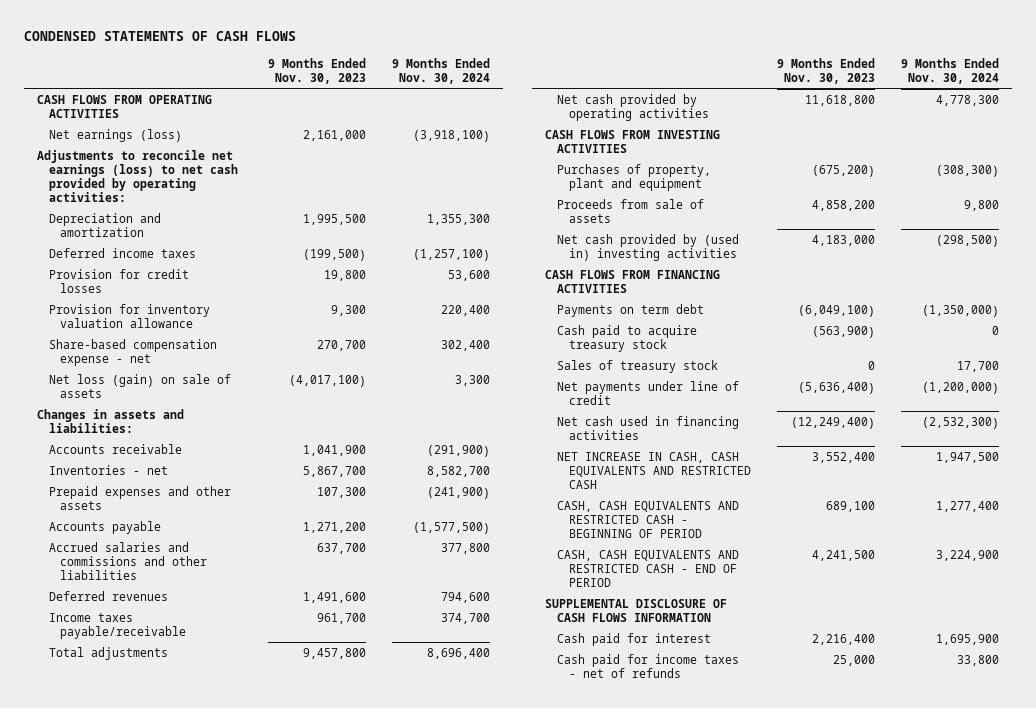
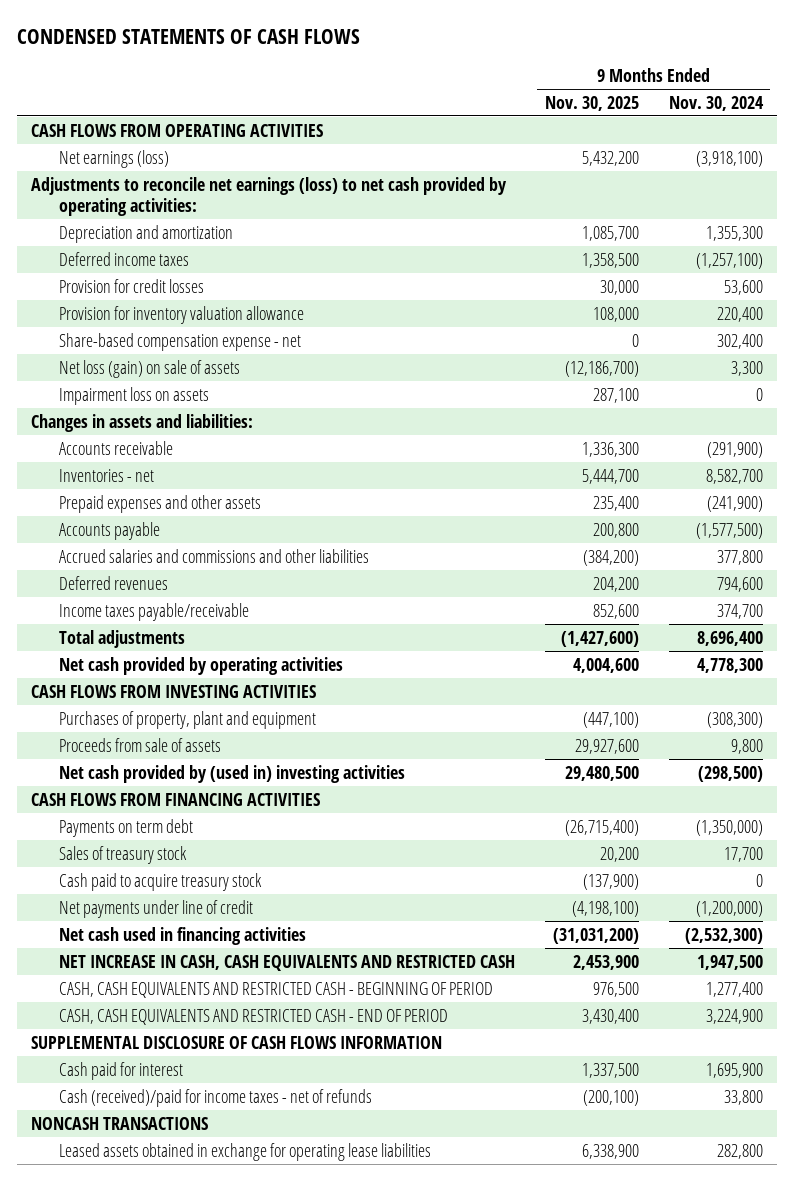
- | 9 Months Ended Nov. 30, 2023 | 9 Months Ended Nov. 30, 2024
+ | 9 Months Ended Nov. 30, 2025 | 9 Months Ended Nov. 30, 2024
+ Impairment loss on assets | 287,100 | 0
moved down: Cash paid to acquire treasury stock | (137,900) | 0
- Cash paid for income taxes - net of refunds | 25,000 | 33,800
+ Cash (received)/paid for income taxes - net of refunds | (200,100) | 33,800
+ NONCASH TRANSACTIONS
+ Leased assets obtained in exchange for operating lease liabilities | 6,338,900 | 282,800

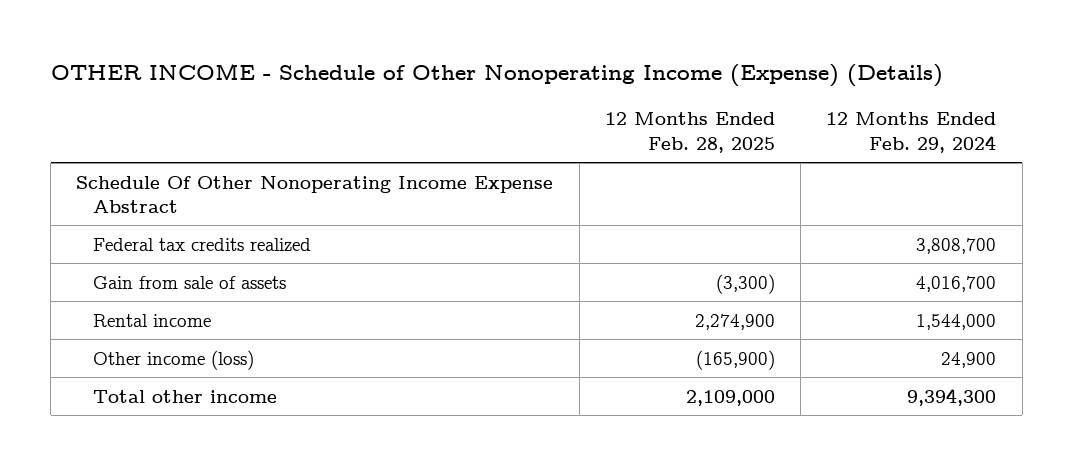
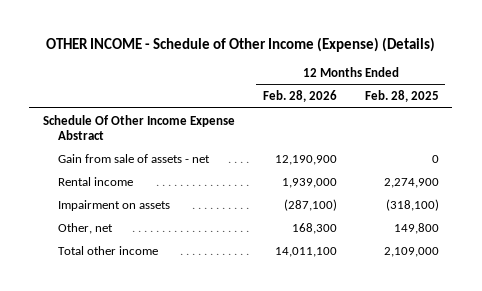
- OTHER INCOME - Schedule of Other Nonoperating Income (Expense) (Details)
+ OTHER INCOME - Schedule of Other Income (Expense) (Details)
- | 12 Months Ended Feb. 28, 2025 | 12 Months Ended Feb. 29, 2024
+ | 12 Months Ended Feb. 28, 2026 | 12 Months Ended Feb. 28, 2025
- Schedule Of Other Nonoperating Income Expense Abstract
- Federal tax credits realized | | 3,808,700
- Gain from sale of assets | (3,300) | 4,016,700
+ Schedule Of Other Income Expense Abstract
+ Gain from sale of assets - net | 12,190,900 | 0
- Other income (loss) | (165,900) | 24,900
+ Impairment on assets | (287,100) | (318,100)
+ Other, net | 168,300 | 149,800

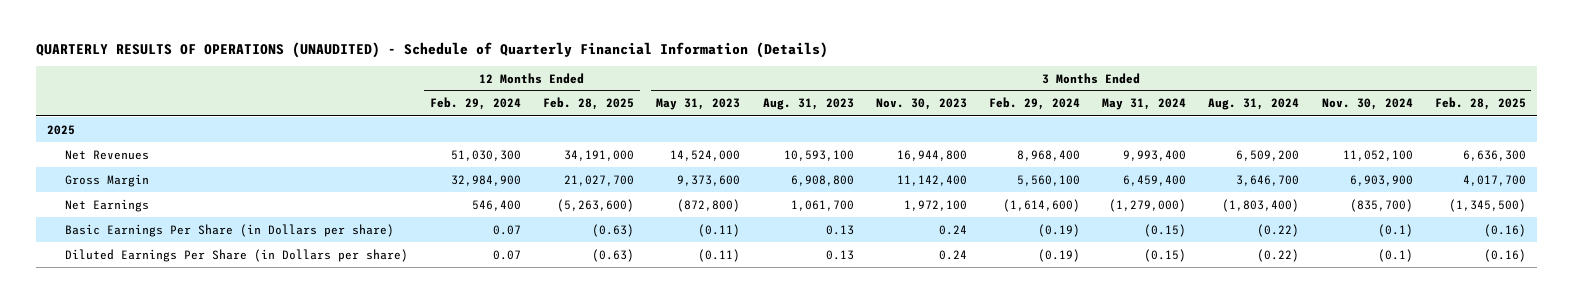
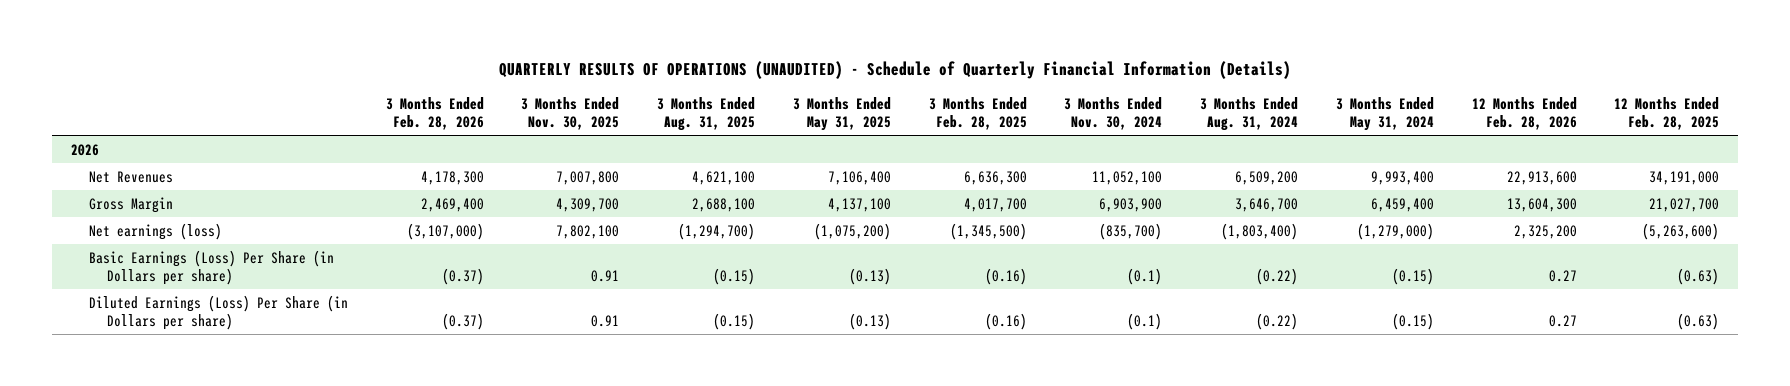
- | 12 Months Ended Feb. 29, 2024 | 12 Months Ended Feb. 28, 2025 | 3 Months Ended May 31, 2023 | 3 Months Ended Aug. 31, 2023 | 3 Months Ended Nov. 30, 2023 | 3 Months Ended Feb. 29, 2024 | 3 Months Ended May 31, 2024 | 3 Months Ended Aug. 31, 2024 | 3 Months Ended Nov. 30, 2024 | 3 Months Ended Feb. 28, 2025
+ | 3 Months Ended Feb. 28, 2026 | 3 Months Ended Nov. 30, 2025 | 3 Months Ended Aug. 31, 2025 | 3 Months Ended May 31, 2025 | 3 Months Ended Feb. 28, 2025 | 3 Months Ended Nov. 30, 2024 | 3 Months Ended Aug. 31, 2024 | 3 Months Ended May 31, 2024 | 12 Months Ended Feb. 28, 2026 | 12 Months Ended Feb. 28, 2025
- 2025
+ 2026
- Net Earnings | 546,400 | (5,263,600) | (872,800) | 1,061,700 | 1,972,100 | (1,614,600) | (1,279,000) | (1,803,400) | (835,700) | (1,345,500)
- Basic Earnings Per Share (in Dollars per share) | 0.07 | (0.63) | (0.11) | 0.13 | 0.24 | (0.19) | (0.15) | (0.22) | (0.1) | (0.16)
- Diluted Earnings Per Share (in Dollars per share) | 0.07 | (0.63) | (0.11) | 0.13 | 0.24 | (0.19) | (0.15) | (0.22) | (0.1) | (0.16)
+ Net earnings (loss) | (3,107,000) | 7,802,100 | (1,294,700) | (1,075,200) | (1,345,500) | (835,700) | (1,803,400) | (1,279,000) | 2,325,200 | (5,263,600)
+ Basic Earnings (Loss) Per Share (in Dollars per share) | (0.37) | 0.91 | (0.15) | (0.13) | (0.16) | (0.1) | (0.22) | (0.15) | 0.27 | (0.63)
+ Diluted Earnings (Loss) Per Share (in Dollars per share) | (0.37) | 0.91 | (0.15) | (0.13) | (0.16) | (0.1) | (0.22) | (0.15) | 0.27 | (0.63)

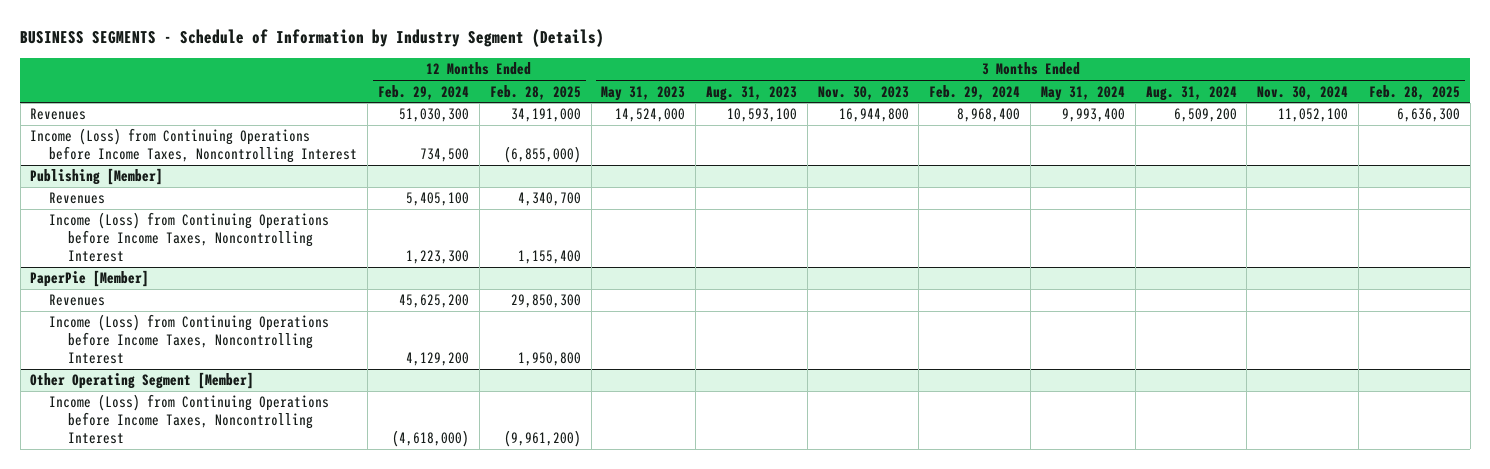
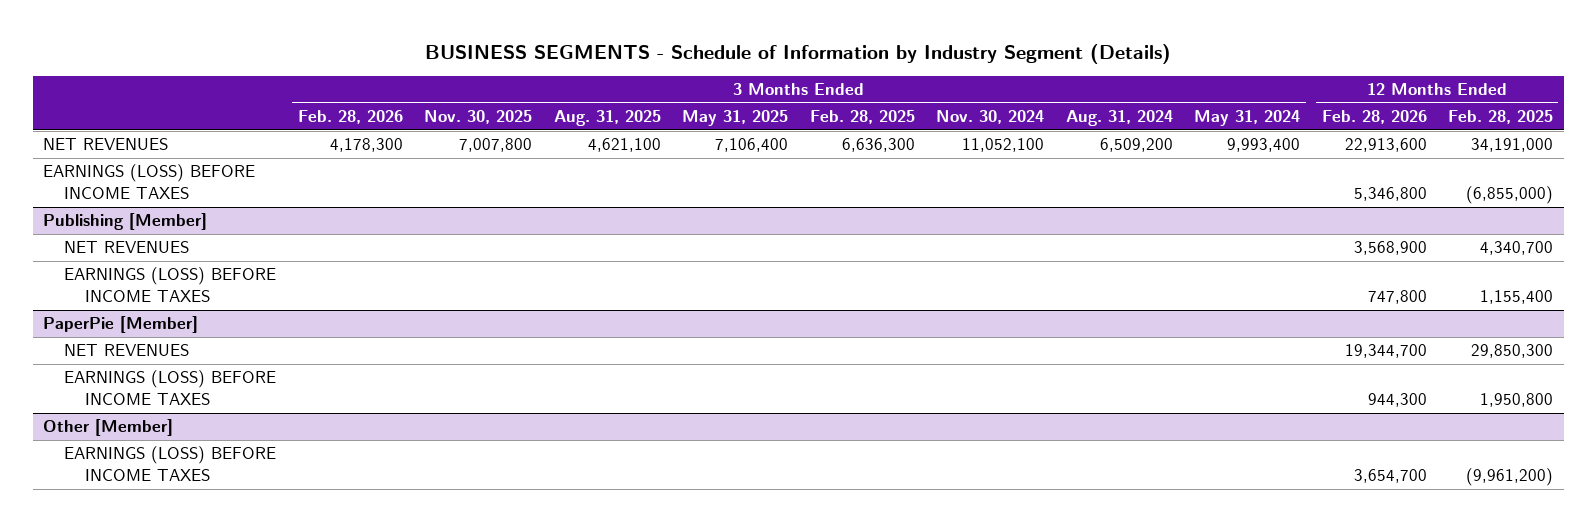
- | 12 Months Ended Feb. 29, 2024 | 12 Months Ended Feb. 28, 2025 | 3 Months Ended May 31, 2023 | 3 Months Ended Aug. 31, 2023 | 3 Months Ended Nov. 30, 2023 | 3 Months Ended Feb. 29, 2024 | 3 Months Ended May 31, 2024 | 3 Months Ended Aug. 31, 2024 | 3 Months Ended Nov. 30, 2024 | 3 Months Ended Feb. 28, 2025
+ | 3 Months Ended Feb. 28, 2026 | 3 Months Ended Nov. 30, 2025 | 3 Months Ended Aug. 31, 2025 | 3 Months Ended May 31, 2025 | 3 Months Ended Feb. 28, 2025 | 3 Months Ended Nov. 30, 2024 | 3 Months Ended Aug. 31, 2024 | 3 Months Ended May 31, 2024 | 12 Months Ended Feb. 28, 2026 | 12 Months Ended Feb. 28, 2025
- Revenues | 51,030,300 | 34,191,000 | 14,524,000 | 10,593,100 | 16,944,800 | 8,968,400 | 9,993,400 | 6,509,200 | 11,052,100 | 6,636,300
- Income (Loss) from Continuing Operations before Income Taxes, Noncontrolling Interest | 734,500 | (6,855,000) | | | | | | | |
+ NET REVENUES | 4,178,300 | 7,007,800 | 4,621,100 | 7,106,400 | 6,636,300 | 11,052,100 | 6,509,200 | 9,993,400 | 22,913,600 | 34,191,000
+ EARNINGS (LOSS) BEFORE INCOME TAXES | | | | | | | | | 5,346,800 | (6,855,000)
@ Publishing [Member]
- Revenues | 5,405,100 | 4,340,700 | | | | | | | |
- Income (Loss) from Continuing Operations before Income Taxes, Noncontrolling Interest | 1,223,300 | 1,155,400 | | | | | | | |
+ NET REVENUES | | | | | | | | | 3,568,900 | 4,340,700
+ EARNINGS (LOSS) BEFORE INCOME TAXES | | | | | | | | | 747,800 | 1,155,400
@ PaperPie [Member]
- Revenues | 45,625,200 | 29,850,300 | | | | | | | |
- Income (Loss) from Continuing Operations before Income Taxes, Noncontrolling Interest | 4,129,200 | 1,950,800 | | | | | | | |
- Other Operating Segment [Member]
- Income (Loss) from Continuing Operations before Income Taxes, Noncontrolling Interest | (4,618,000) | (9,961,200) | | | | | | | |
@ PaperPie [Member]
+ NET REVENUES | | | | | | | | | 19,344,700 | 29,850,300
+ EARNINGS (LOSS) BEFORE INCOME TAXES | | | | | | | | | 944,300 | 1,950,800
+ Other [Member]
+ EARNINGS (LOSS) BEFORE INCOME TAXES | | | | | | | | | 3,654,700 | (9,961,200)

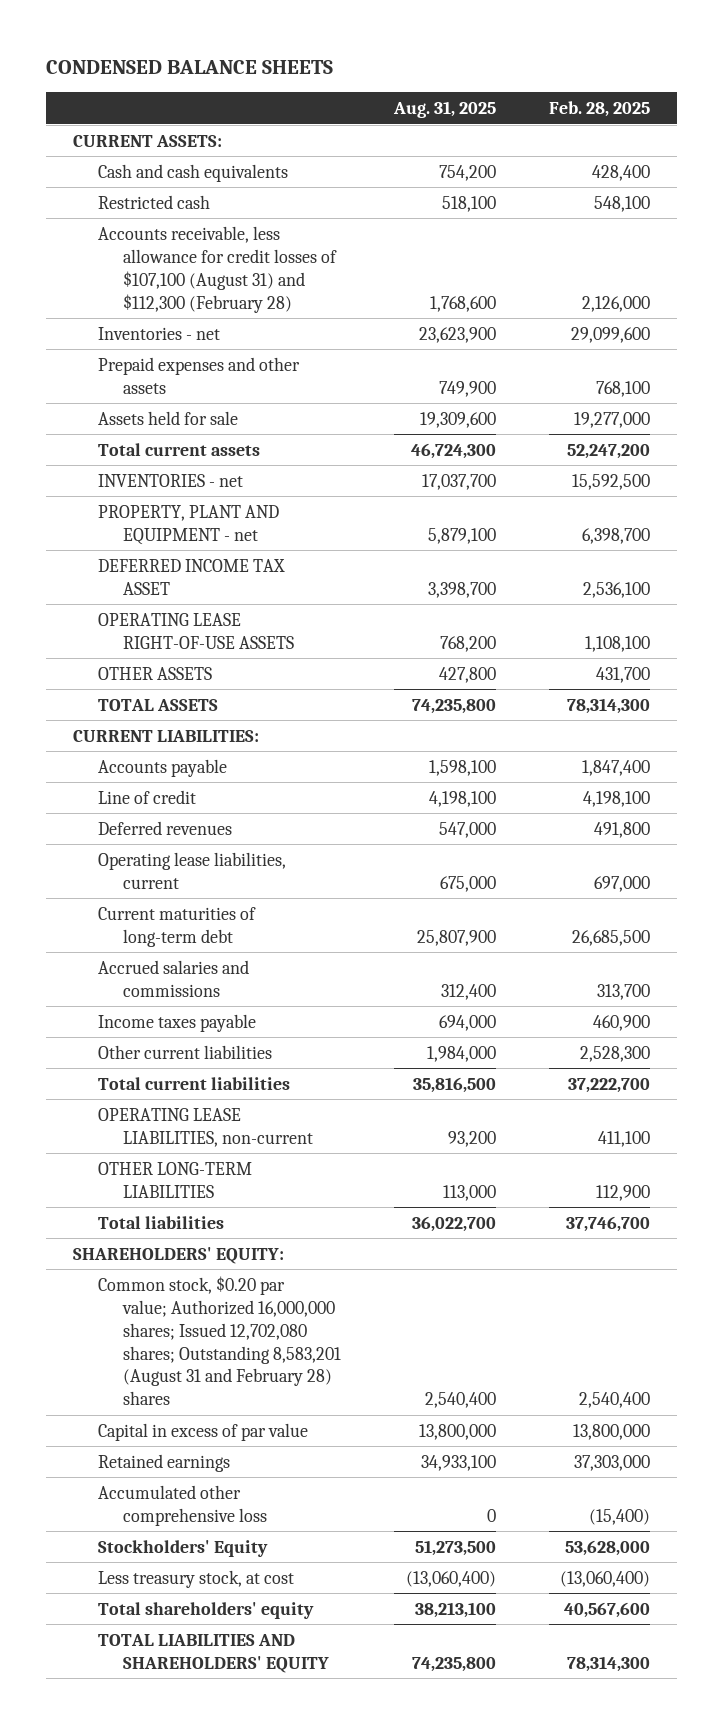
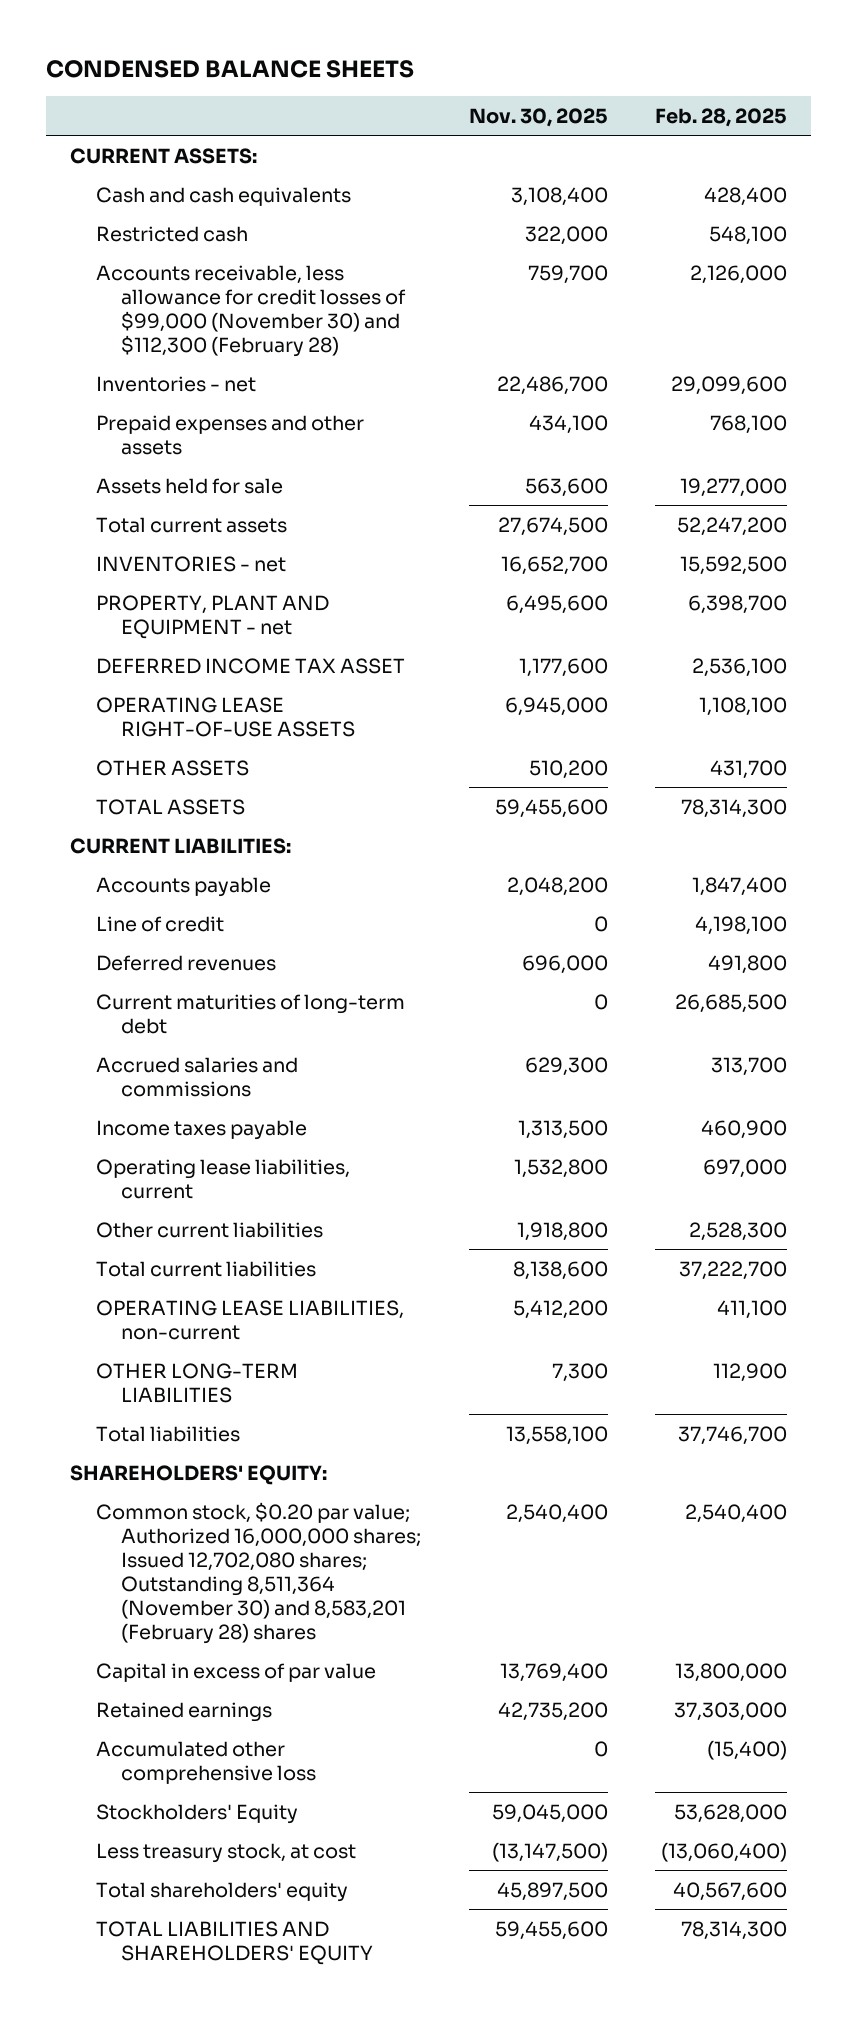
- | Aug. 31, 2025 | Feb. 28, 2025
+ | Nov. 30, 2025 | Feb. 28, 2025
- Accounts receivable, less allowance for credit losses of $107,100 (August 31) and $112,300 (February 28) | 1,768,600 | 2,126,000
+ Accounts receivable, less allowance for credit losses of $99,000 (November 30) and $112,300 (February 28) | 759,700 | 2,126,000
moved down: Operating lease liabilities, current | 1,532,800 | 697,000
- Common stock, $0.20 par value; Authorized 16,000,000 shares; Issued 12,702,080 shares; Outstanding 8,583,201 (August 31 and February 28) shares | 2,540,400 | 2,540,400
+ Common stock, $0.20 par value; Authorized 16,000,000 shares; Issued 12,702,080 shares; Outstanding 8,511,364 (November 30) and 8,583,201 (February 28) shares | 2,540,400 | 2,540,400

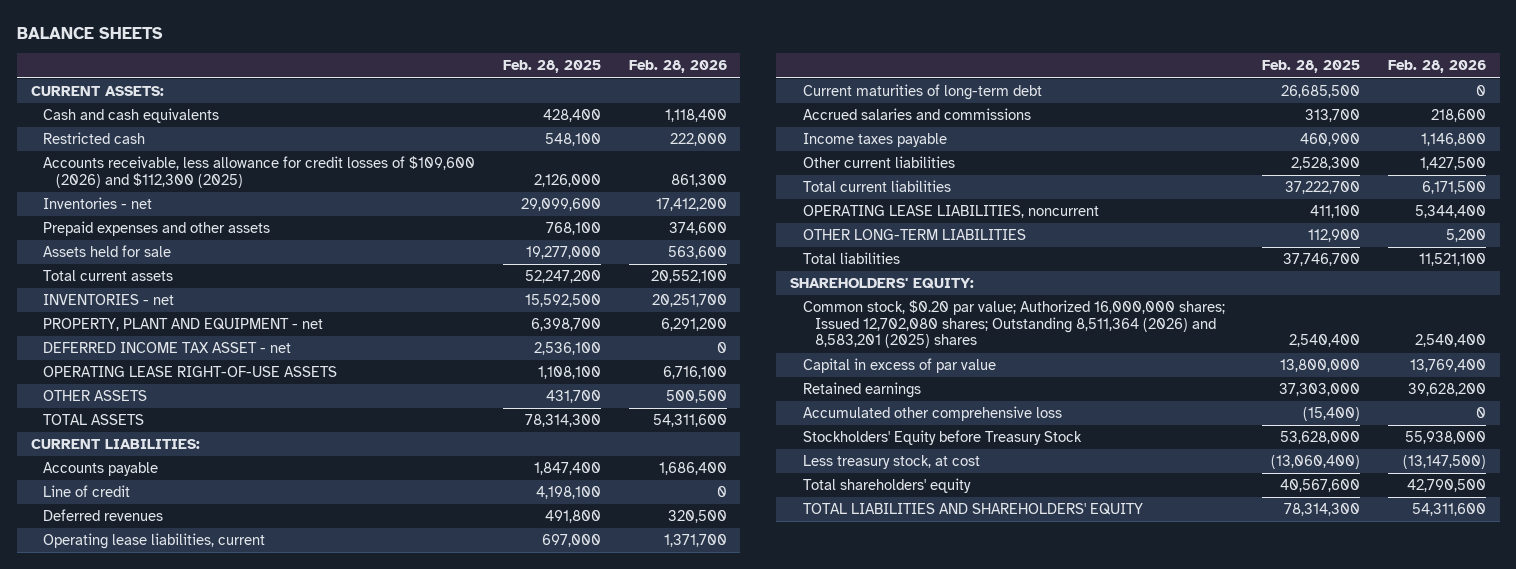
- CONDENSED BALANCE SHEETS
+ BALANCE SHEETS
- | Nov. 30, 2025 | Feb. 28, 2025
+ | Feb. 28, 2025 | Feb. 28, 2026
- Accounts receivable, less allowance for credit losses of $99,000 (November 30) and $112,300 (February 28) | 759,700 | 2,126,000
+ Accounts receivable, less allowance for credit losses of $109,600 (2026) and $112,300 (2025) | 2,126,000 | 861,300
- DEFERRED INCOME TAX ASSET | 1,177,600 | 2,536,100
+ DEFERRED INCOME TAX ASSET - net | 2,536,100 | 0
moved up: Operating lease liabilities, current | 697,000 | 1,371,700
- OPERATING LEASE LIABILITIES, non-current | 5,412,200 | 411,100
+ OPERATING LEASE LIABILITIES, noncurrent | 411,100 | 5,344,400
- Common stock, $0.20 par value; Authorized 16,000,000 shares; Issued 12,702,080 shares; Outstanding 8,511,364 (November 30) and 8,583,201 (February 28) shares | 2,540,400 | 2,540,400
+ Common stock, $0.20 par value; Authorized 16,000,000 shares; Issued 12,702,080 shares; Outstanding 8,511,364 (2026) and 8,583,201 (2025) shares | 2,540,400 | 2,540,400
- Stockholders' Equity | 59,045,000 | 53,628,000
+ Stockholders' Equity before Treasury Stock | 53,628,000 | 55,938,000

